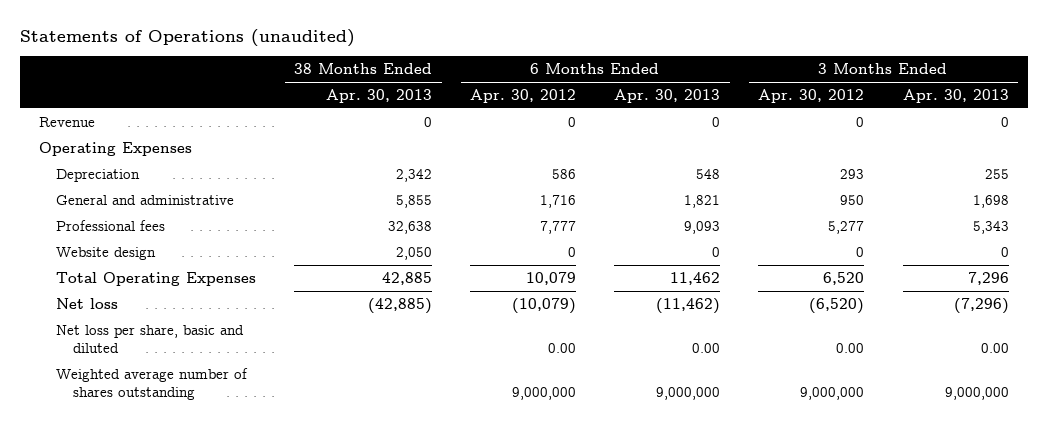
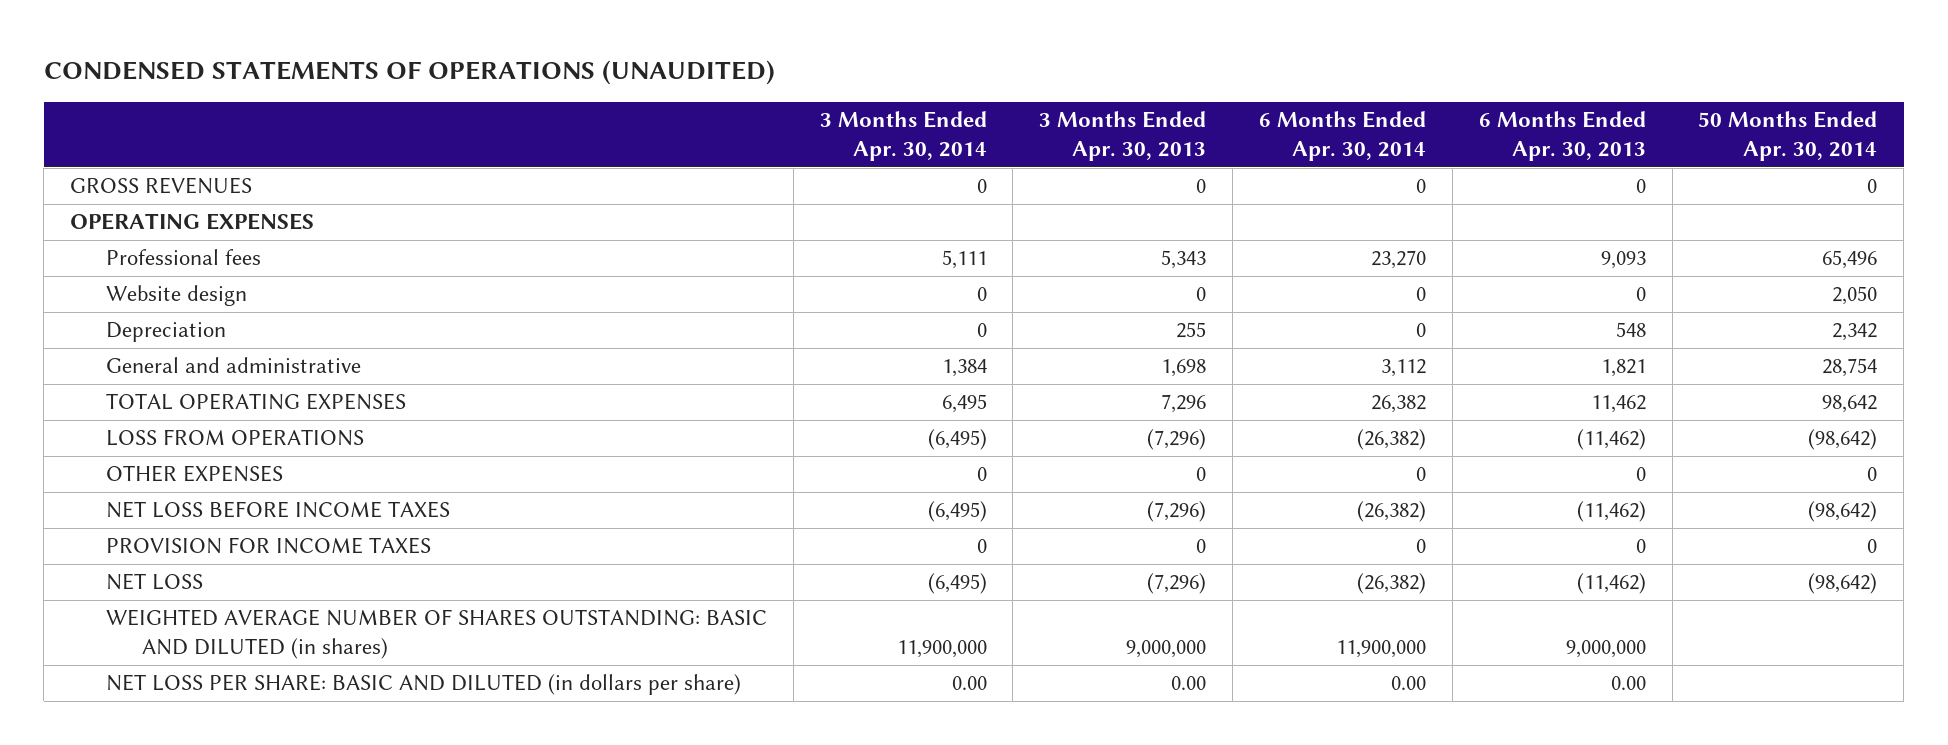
- Statements of Operations (unaudited)
+ CONDENSED STATEMENTS OF OPERATIONS (UNAUDITED)
- | 38 Months Ended Apr. 30, 2013 | 6 Months Ended Apr. 30, 2012 | 6 Months Ended Apr. 30, 2013 | 3 Months Ended Apr. 30, 2012 | 3 Months Ended Apr. 30, 2013
+ | 3 Months Ended Apr. 30, 2014 | 3 Months Ended Apr. 30, 2013 | 6 Months Ended Apr. 30, 2014 | 6 Months Ended Apr. 30, 2013 | 50 Months Ended Apr. 30, 2014
- Revenue | 0 | 0 | 0 | 0 | 0
- Operating Expenses
+ GROSS REVENUES | 0 | 0 | 0 | 0 | 0
+ OPERATING EXPENSES
- Total Operating Expenses | 42,885 | 10,079 | 11,462 | 6,520 | 7,296
- Net loss | (42,885) | (10,079) | (11,462) | (6,520) | (7,296)
- Net loss per share, basic and diluted | | 0.00 | 0.00 | 0.00 | 0.00
- Weighted average number of shares outstanding | | 9,000,000 | 9,000,000 | 9,000,000 | 9,000,000
moved down: Depreciation | 0 | 255 | 0 | 548 | 2,342
moved down: General and administrative | 1,384 | 1,698 | 3,112 | 1,821 | 28,754
+ TOTAL OPERATING EXPENSES | 6,495 | 7,296 | 26,382 | 11,462 | 98,642
+ LOSS FROM OPERATIONS | (6,495) | (7,296) | (26,382) | (11,462) | (98,642)
+ OTHER EXPENSES | 0 | 0 | 0 | 0 | 0
+ NET LOSS BEFORE INCOME TAXES | (6,495) | (7,296) | (26,382) | (11,462) | (98,642)
+ PROVISION FOR INCOME TAXES | 0 | 0 | 0 | 0 | 0
+ NET LOSS | (6,495) | (7,296) | (26,382) | (11,462) | (98,642)
+ WEIGHTED AVERAGE NUMBER OF SHARES OUTSTANDING: BASIC AND DILUTED (in shares) | 11,900,000 | 9,000,000 | 11,900,000 | 9,000,000 |
+ NET LOSS PER SHARE: BASIC AND DILUTED (in dollars per share) | 0.00 | 0.00 | 0.00 | 0.00 |

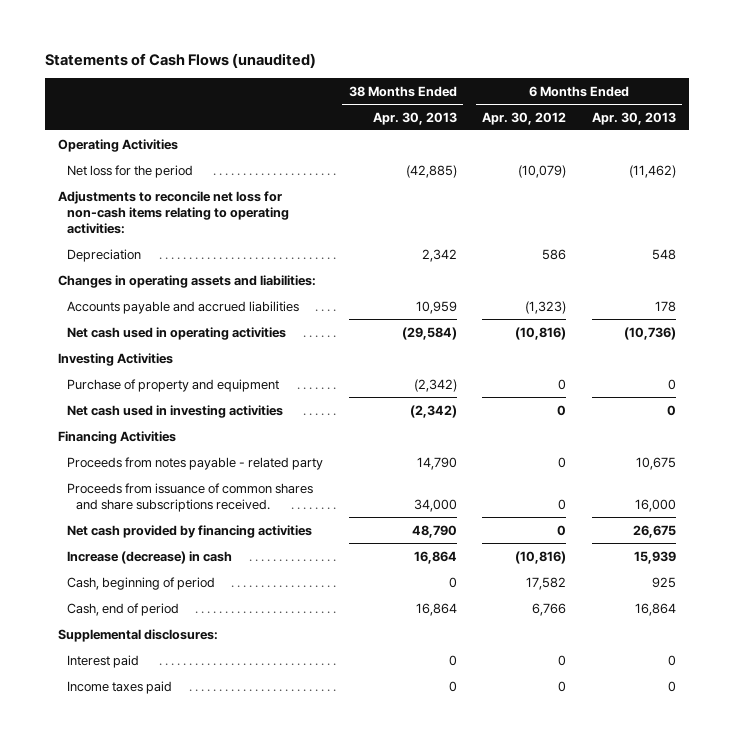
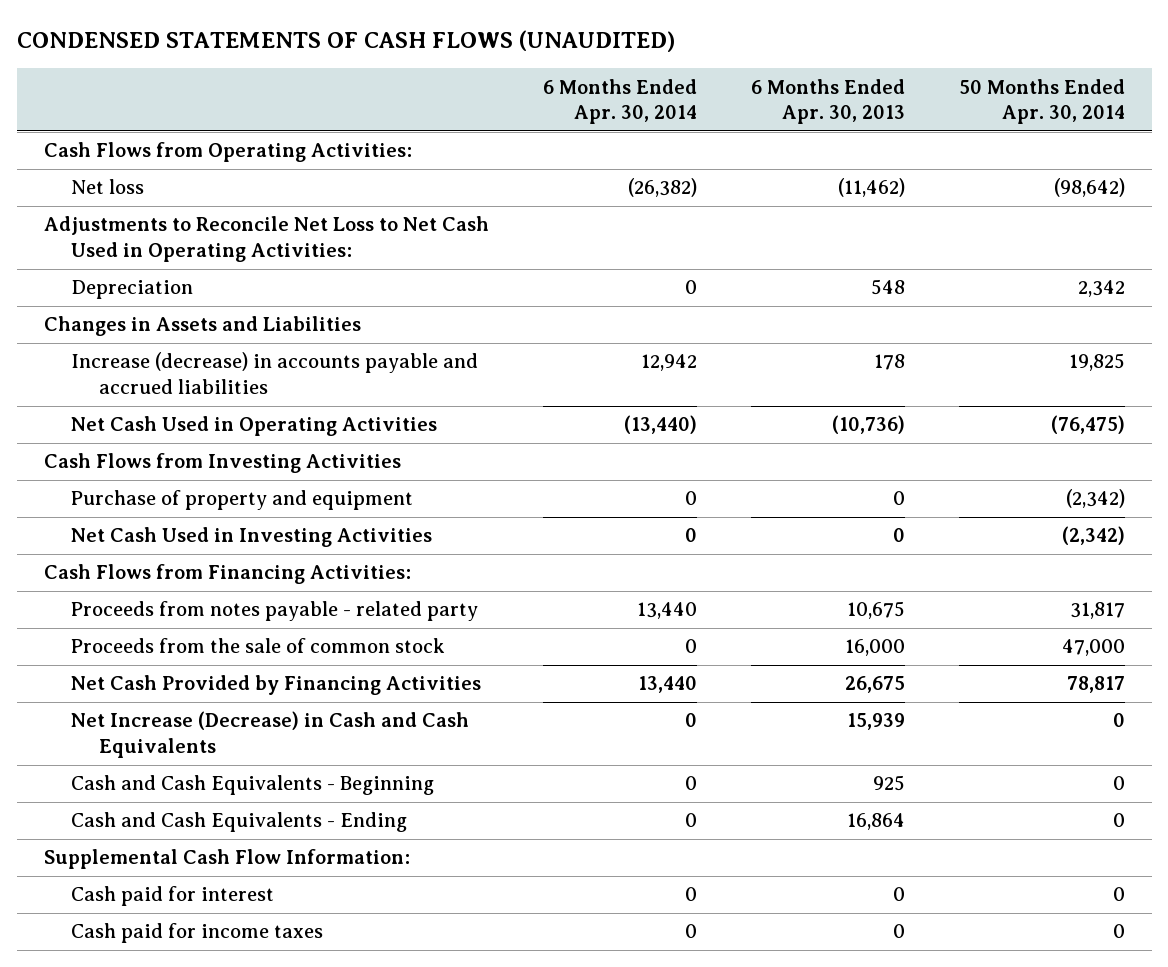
- Statements of Cash Flows (unaudited)
+ CONDENSED STATEMENTS OF CASH FLOWS (UNAUDITED)
- | 38 Months Ended Apr. 30, 2013 | 6 Months Ended Apr. 30, 2012 | 6 Months Ended Apr. 30, 2013
+ | 6 Months Ended Apr. 30, 2014 | 6 Months Ended Apr. 30, 2013 | 50 Months Ended Apr. 30, 2014
- Operating Activities
- Net loss for the period | (42,885) | (10,079) | (11,462)
- Adjustments to reconcile net loss for non-cash items relating to operating activities:
+ Cash Flows from Operating Activities:
+ Net loss | (26,382) | (11,462) | (98,642)
+ Adjustments to Reconcile Net Loss to Net Cash Used in Operating Activities:
- Changes in operating assets and liabilities:
- Accounts payable and accrued liabilities | 10,959 | (1,323) | 178
- Net cash used in operating activities | (29,584) | (10,816) | (10,736)
- Investing Activities
+ Changes in Assets and Liabilities
+ Increase (decrease) in accounts payable and accrued liabilities | 12,942 | 178 | 19,825
+ Net Cash Used in Operating Activities | (13,440) | (10,736) | (76,475)
+ Cash Flows from Investing Activities
- Net cash used in investing activities | (2,342) | 0 | 0
- Financing Activities
+ Net Cash Used in Investing Activities | 0 | 0 | (2,342)
+ Cash Flows from Financing Activities:
- Proceeds from issuance of common shares and share subscriptions received. | 34,000 | 0 | 16,000
- Net cash provided by financing activities | 48,790 | 0 | 26,675
- Increase (decrease) in cash | 16,864 | (10,816) | 15,939
- Cash, beginning of period | 0 | 17,582 | 925
- Cash, end of period | 16,864 | 6,766 | 16,864
- Supplemental disclosures:
- Interest paid | 0 | 0 | 0
- Income taxes paid | 0 | 0 | 0
+ Proceeds from the sale of common stock | 0 | 16,000 | 47,000
+ Net Cash Provided by Financing Activities | 13,440 | 26,675 | 78,817
+ Net Increase (Decrease) in Cash and Cash Equivalents | 0 | 15,939 | 0
+ Cash and Cash Equivalents - Beginning | 0 | 925 | 0
+ Cash and Cash Equivalents - Ending | 0 | 16,864 | 0
+ Supplemental Cash Flow Information:
+ Cash paid for interest | 0 | 0 | 0
+ Cash paid for income taxes | 0 | 0 | 0

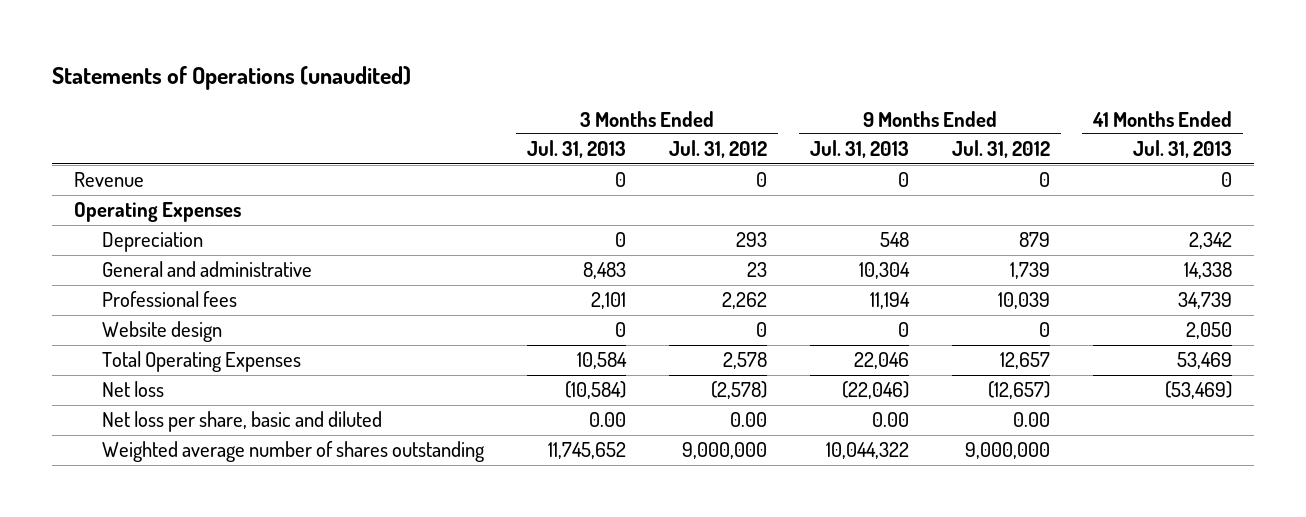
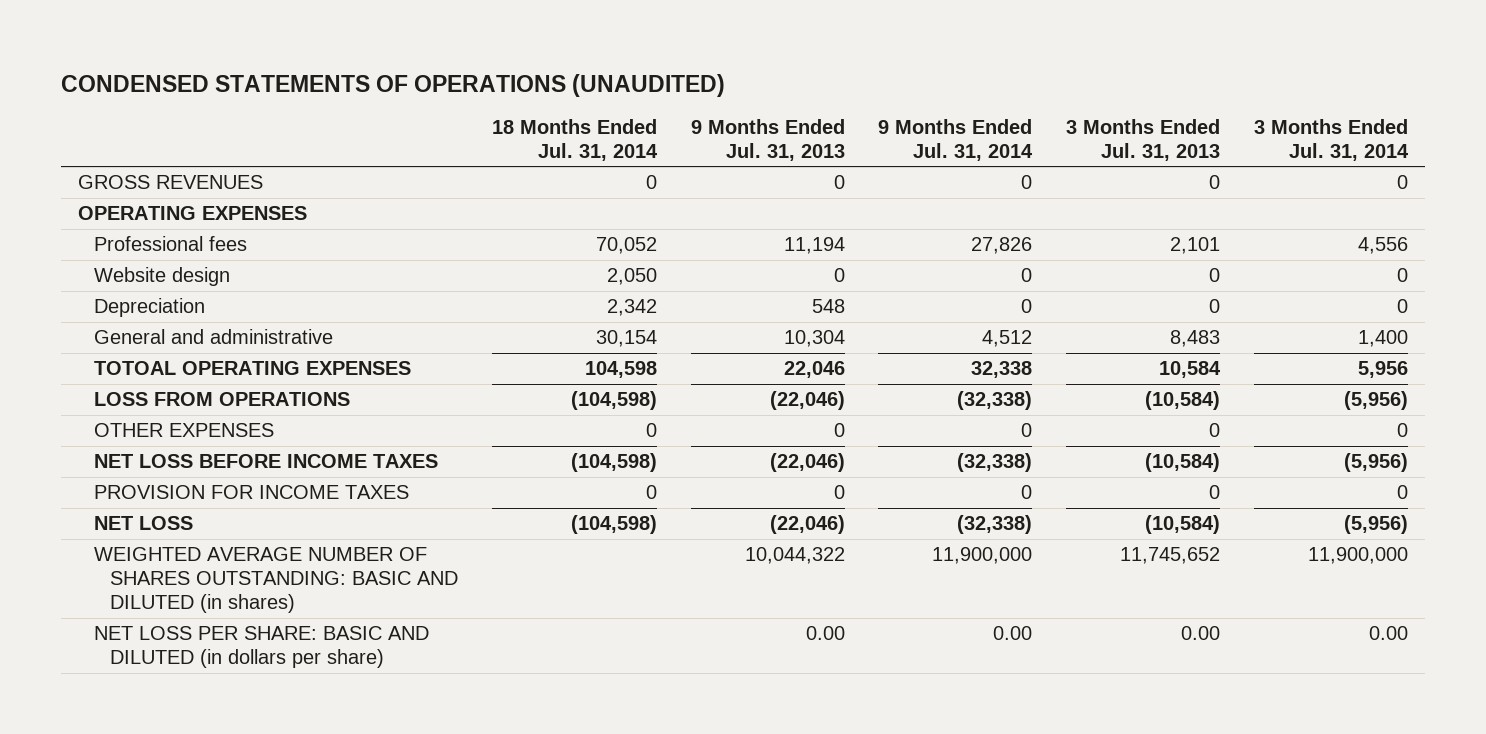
- Statements of Operations (unaudited)
+ CONDENSED STATEMENTS OF OPERATIONS (UNAUDITED)
- | 3 Months Ended Jul. 31, 2013 | 3 Months Ended Jul. 31, 2012 | 9 Months Ended Jul. 31, 2013 | 9 Months Ended Jul. 31, 2012 | 41 Months Ended Jul. 31, 2013
+ | 18 Months Ended Jul. 31, 2014 | 9 Months Ended Jul. 31, 2013 | 9 Months Ended Jul. 31, 2014 | 3 Months Ended Jul. 31, 2013 | 3 Months Ended Jul. 31, 2014
- Revenue | 0 | 0 | 0 | 0 | 0
- Operating Expenses
+ GROSS REVENUES | 0 | 0 | 0 | 0 | 0
+ OPERATING EXPENSES
- Total Operating Expenses | 10,584 | 2,578 | 22,046 | 12,657 | 53,469
- Net loss | (10,584) | (2,578) | (22,046) | (12,657) | (53,469)
- Net loss per share, basic and diluted | 0.00 | 0.00 | 0.00 | 0.00 |
- Weighted average number of shares outstanding | 11,745,652 | 9,000,000 | 10,044,322 | 9,000,000 |
moved down: Depreciation | 2,342 | 548 | 0 | 0 | 0
moved down: General and administrative | 30,154 | 10,304 | 4,512 | 8,483 | 1,400
+ TOTOAL OPERATING EXPENSES | 104,598 | 22,046 | 32,338 | 10,584 | 5,956
+ LOSS FROM OPERATIONS | (104,598) | (22,046) | (32,338) | (10,584) | (5,956)
+ OTHER EXPENSES | 0 | 0 | 0 | 0 | 0
+ NET LOSS BEFORE INCOME TAXES | (104,598) | (22,046) | (32,338) | (10,584) | (5,956)
+ PROVISION FOR INCOME TAXES | 0 | 0 | 0 | 0 | 0
+ NET LOSS | (104,598) | (22,046) | (32,338) | (10,584) | (5,956)
+ WEIGHTED AVERAGE NUMBER OF SHARES OUTSTANDING: BASIC AND DILUTED (in shares) | | 10,044,322 | 11,900,000 | 11,745,652 | 11,900,000
+ NET LOSS PER SHARE: BASIC AND DILUTED (in dollars per share) | | 0.00 | 0.00 | 0.00 | 0.00

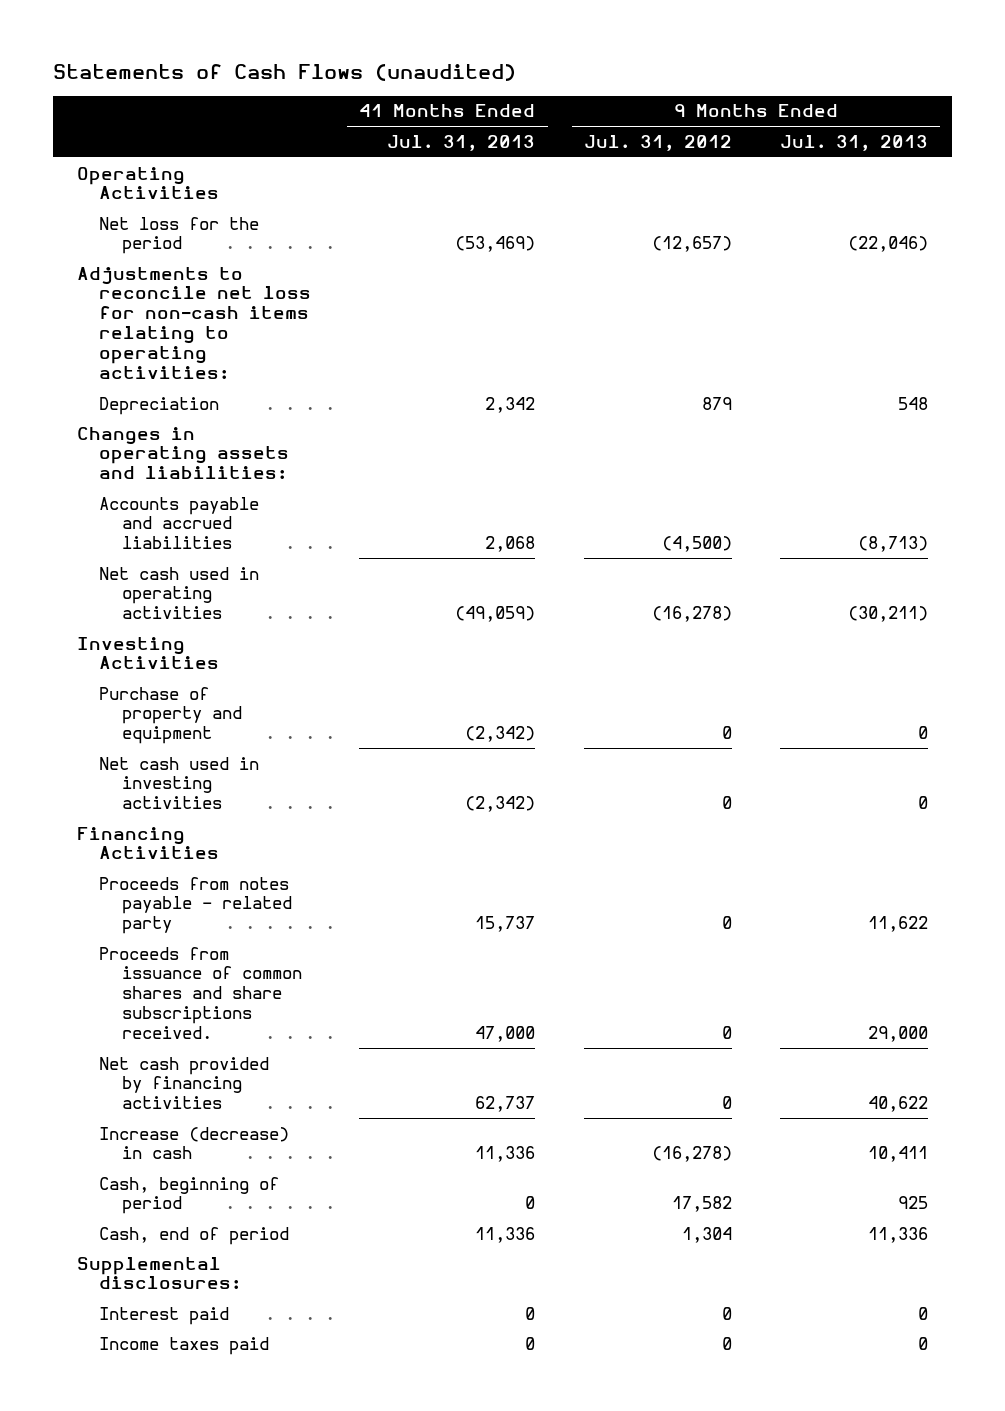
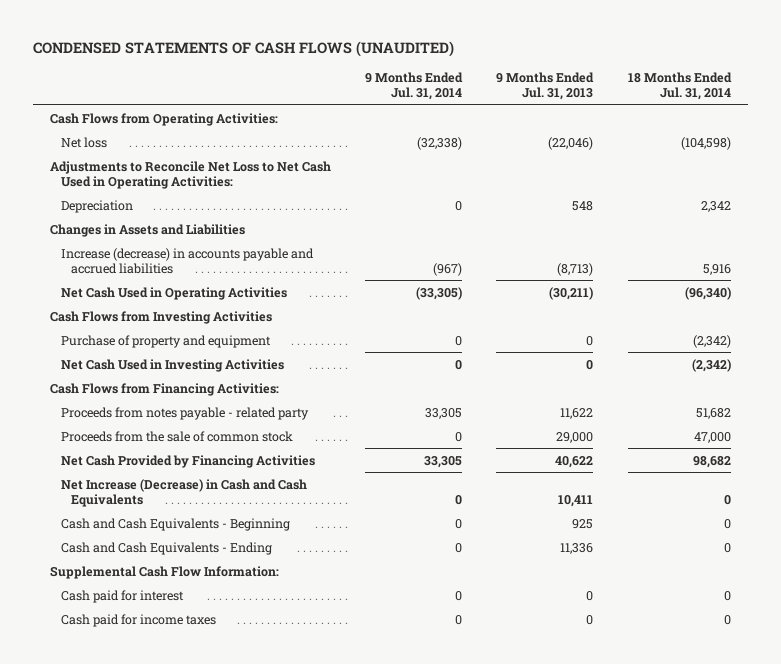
- Statements of Cash Flows (unaudited)
+ CONDENSED STATEMENTS OF CASH FLOWS (UNAUDITED)
- | 41 Months Ended Jul. 31, 2013 | 9 Months Ended Jul. 31, 2012 | 9 Months Ended Jul. 31, 2013
+ | 9 Months Ended Jul. 31, 2014 | 9 Months Ended Jul. 31, 2013 | 18 Months Ended Jul. 31, 2014
- Operating Activities
- Net loss for the period | (53,469) | (12,657) | (22,046)
- Adjustments to reconcile net loss for non-cash items relating to operating activities:
+ Cash Flows from Operating Activities:
+ Net loss | (32,338) | (22,046) | (104,598)
+ Adjustments to Reconcile Net Loss to Net Cash Used in Operating Activities:
- Changes in operating assets and liabilities:
- Accounts payable and accrued liabilities | 2,068 | (4,500) | (8,713)
- Net cash used in operating activities | (49,059) | (16,278) | (30,211)
- Investing Activities
+ Changes in Assets and Liabilities
+ Increase (decrease) in accounts payable and accrued liabilities | (967) | (8,713) | 5,916
+ Net Cash Used in Operating Activities | (33,305) | (30,211) | (96,340)
+ Cash Flows from Investing Activities
- Net cash used in investing activities | (2,342) | 0 | 0
- Financing Activities
+ Net Cash Used in Investing Activities | 0 | 0 | (2,342)
+ Cash Flows from Financing Activities:
- Proceeds from issuance of common shares and share subscriptions received. | 47,000 | 0 | 29,000
- Net cash provided by financing activities | 62,737 | 0 | 40,622
- Increase (decrease) in cash | 11,336 | (16,278) | 10,411
- Cash, beginning of period | 0 | 17,582 | 925
- Cash, end of period | 11,336 | 1,304 | 11,336
- Supplemental disclosures:
- Interest paid | 0 | 0 | 0
- Income taxes paid | 0 | 0 | 0
+ Proceeds from the sale of common stock | 0 | 29,000 | 47,000
+ Net Cash Provided by Financing Activities | 33,305 | 40,622 | 98,682
+ Net Increase (Decrease) in Cash and Cash Equivalents | 0 | 10,411 | 0
+ Cash and Cash Equivalents - Beginning | 0 | 925 | 0
+ Cash and Cash Equivalents - Ending | 0 | 11,336 | 0
+ Supplemental Cash Flow Information:
+ Cash paid for interest | 0 | 0 | 0
+ Cash paid for income taxes | 0 | 0 | 0

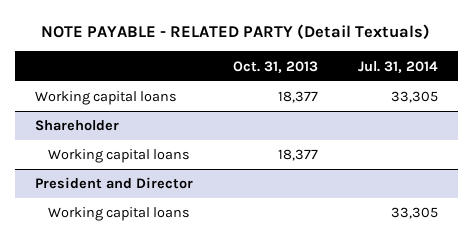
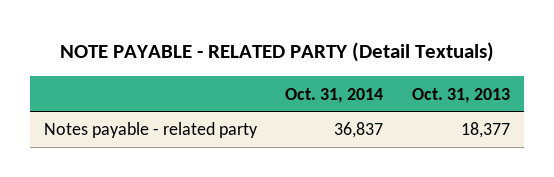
- | Oct. 31, 2013 | Jul. 31, 2014
+ | Oct. 31, 2014 | Oct. 31, 2013
- Working capital loans | 18,377 | 33,305
- Shareholder
- Working capital loans | 18,377 |
- President and Director
- Working capital loans | | 33,305
+ Notes payable - related party | 36,837 | 18,377

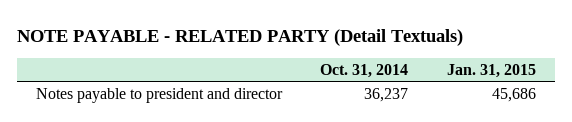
- | Oct. 31, 2014 | Oct. 31, 2013
+ | Oct. 31, 2014 | Jan. 31, 2015
- Notes payable - related party | 36,837 | 18,377
+ Notes payable to president and director | 36,237 | 45,686

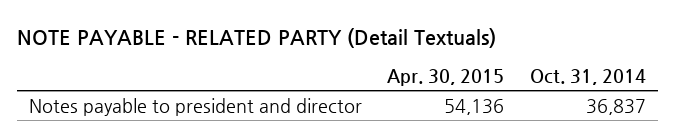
- | Oct. 31, 2014 | Jan. 31, 2015
+ | Apr. 30, 2015 | Oct. 31, 2014
- Notes payable to president and director | 36,237 | 45,686
+ Notes payable to president and director | 54,136 | 36,837

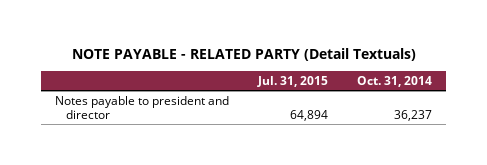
- | Apr. 30, 2015 | Oct. 31, 2014
+ | Jul. 31, 2015 | Oct. 31, 2014
- Notes payable to president and director | 54,136 | 36,837
+ Notes payable to president and director | 64,894 | 36,237

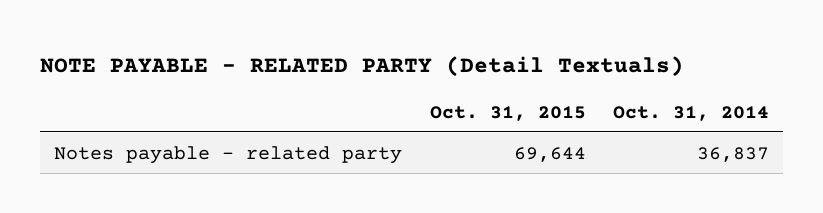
- | Jul. 31, 2015 | Oct. 31, 2014
+ | Oct. 31, 2015 | Oct. 31, 2014
- Notes payable to president and director | 64,894 | 36,237
+ Notes payable - related party | 69,644 | 36,837

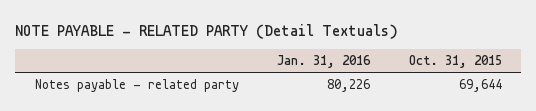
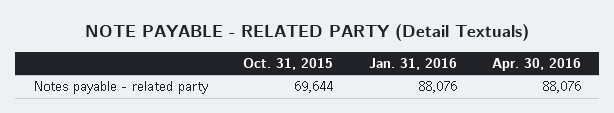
- | Jan. 31, 2016 | Oct. 31, 2015
+ | Oct. 31, 2015 | Jan. 31, 2016 | Apr. 30, 2016
- Notes payable - related party | 80,226 | 69,644
+ Notes payable - related party | 69,644 | 88,076 | 88,076

